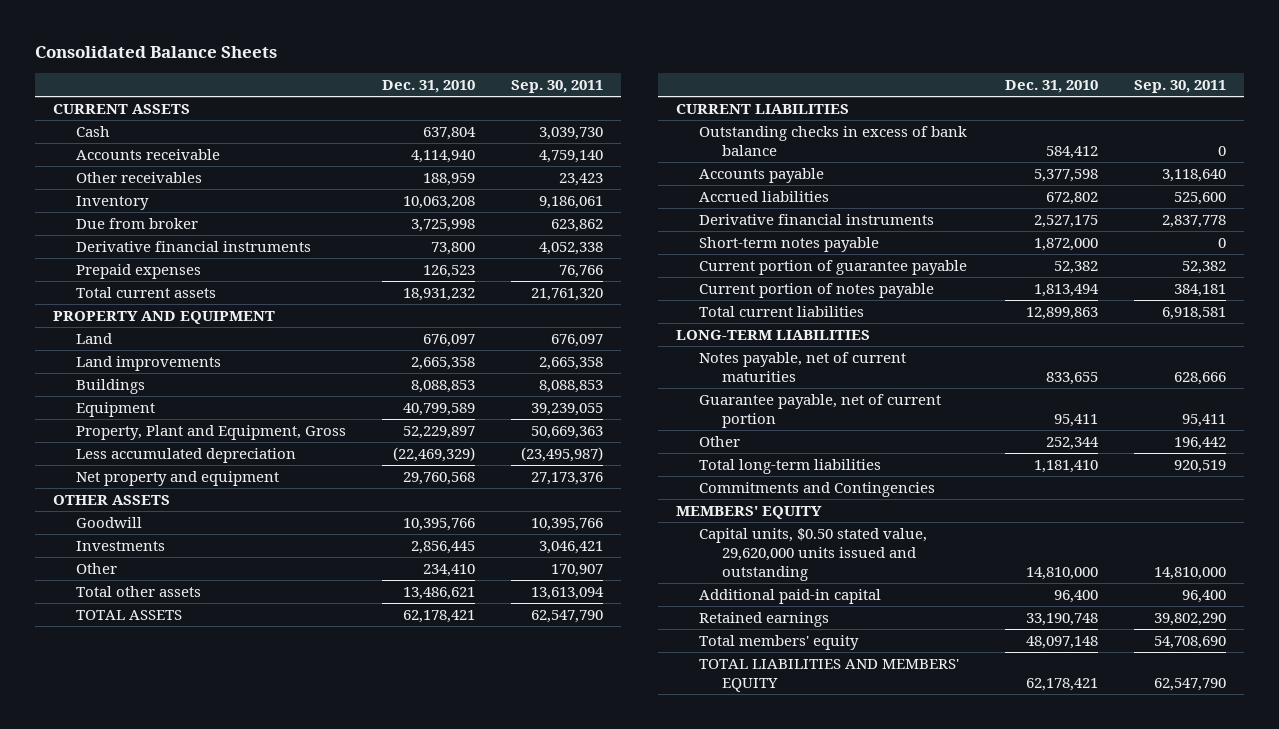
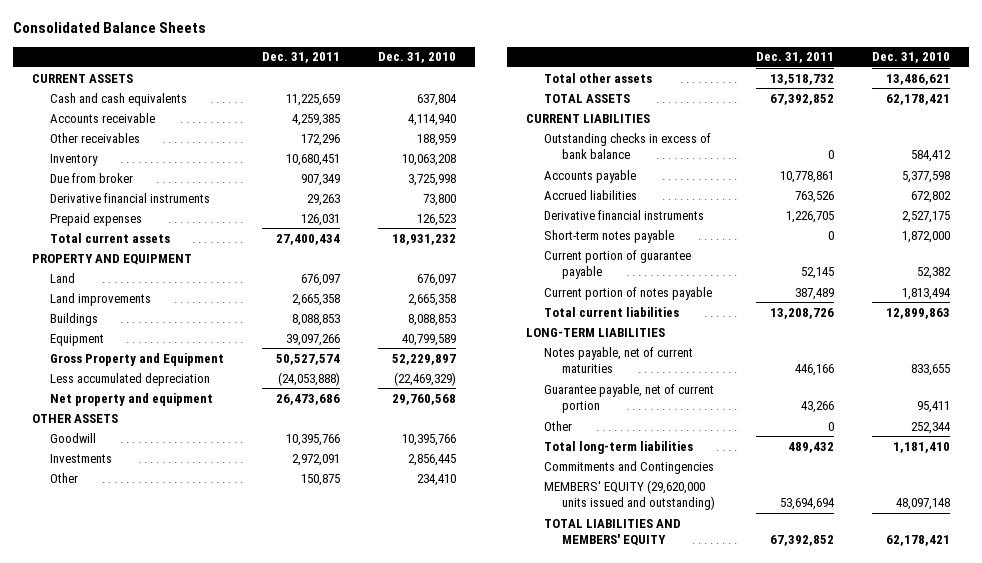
- | Dec. 31, 2010 | Sep. 30, 2011
+ | Dec. 31, 2011 | Dec. 31, 2010
- Cash | 637,804 | 3,039,730
+ Cash and cash equivalents | 11,225,659 | 637,804
- Property, Plant and Equipment, Gross | 52,229,897 | 50,669,363
+ Gross Property and Equipment | 50,527,574 | 52,229,897
- MEMBERS' EQUITY
- Capital units, $0.50 stated value, 29,620,000 units issued and outstanding | 14,810,000 | 14,810,000
- Additional paid-in capital | 96,400 | 96,400
- Retained earnings | 33,190,748 | 39,802,290
- Total members' equity | 48,097,148 | 54,708,690
+ MEMBERS' EQUITY (29,620,000 units issued and outstanding) | 53,694,694 | 48,097,148

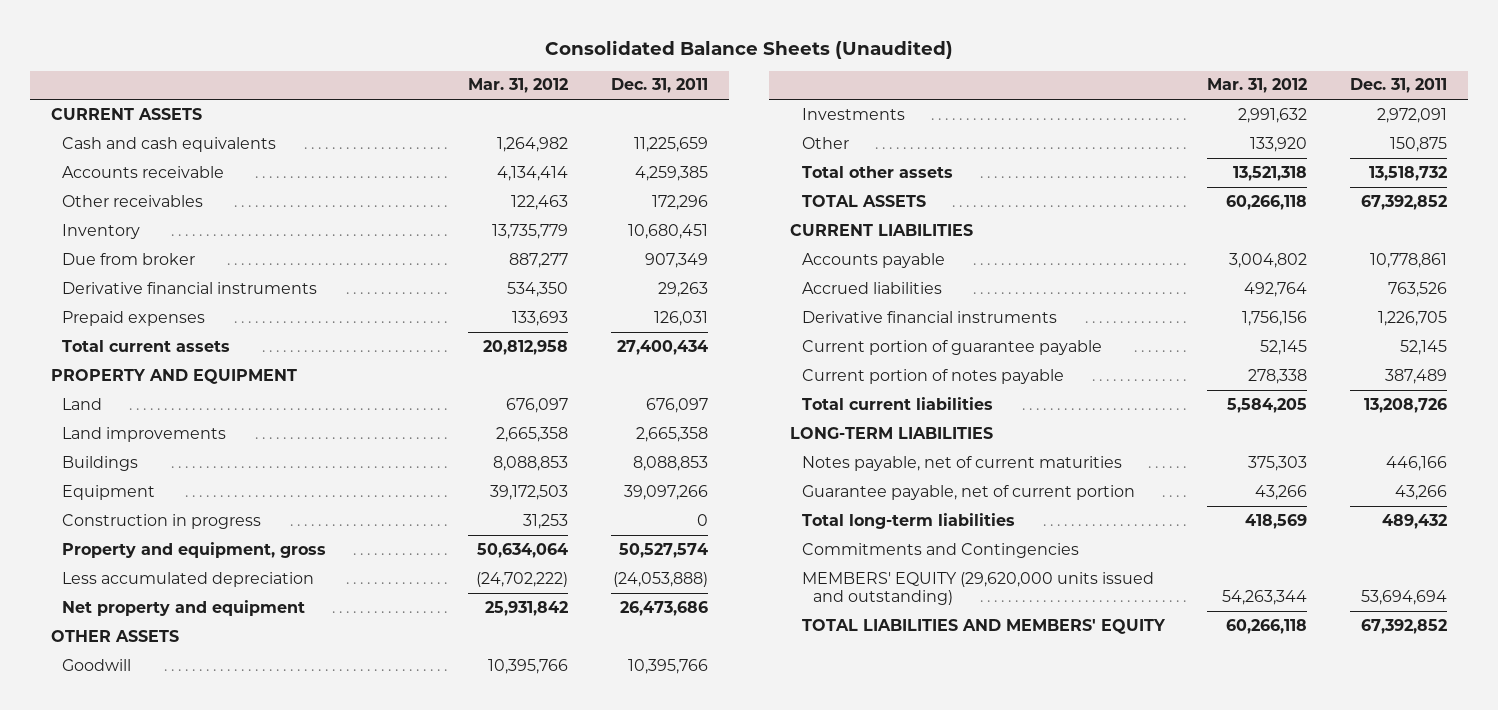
- Consolidated Balance Sheets
+ Consolidated Balance Sheets (Unaudited)
- | Dec. 31, 2011 | Dec. 31, 2010
+ | Mar. 31, 2012 | Dec. 31, 2011
- Gross Property and Equipment | 50,527,574 | 52,229,897
+ Construction in progress | 31,253 | 0
+ Property and equipment, gross | 50,634,064 | 50,527,574
- Outstanding checks in excess of bank balance | 0 | 584,412
- Short-term notes payable | 0 | 1,872,000
- Other | 0 | 252,344

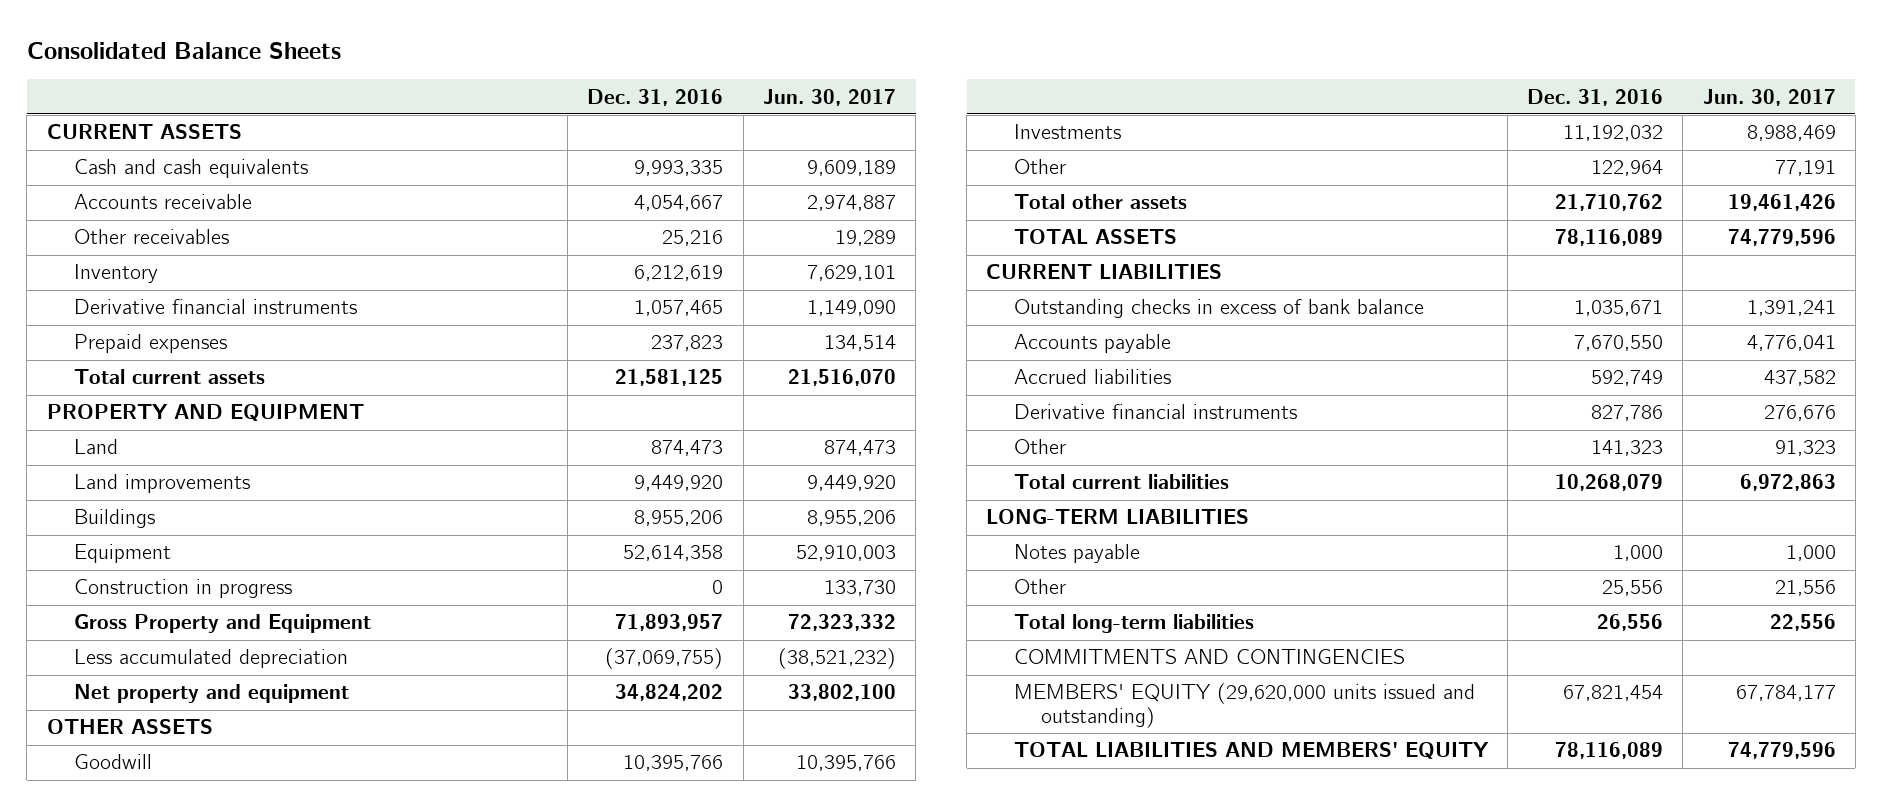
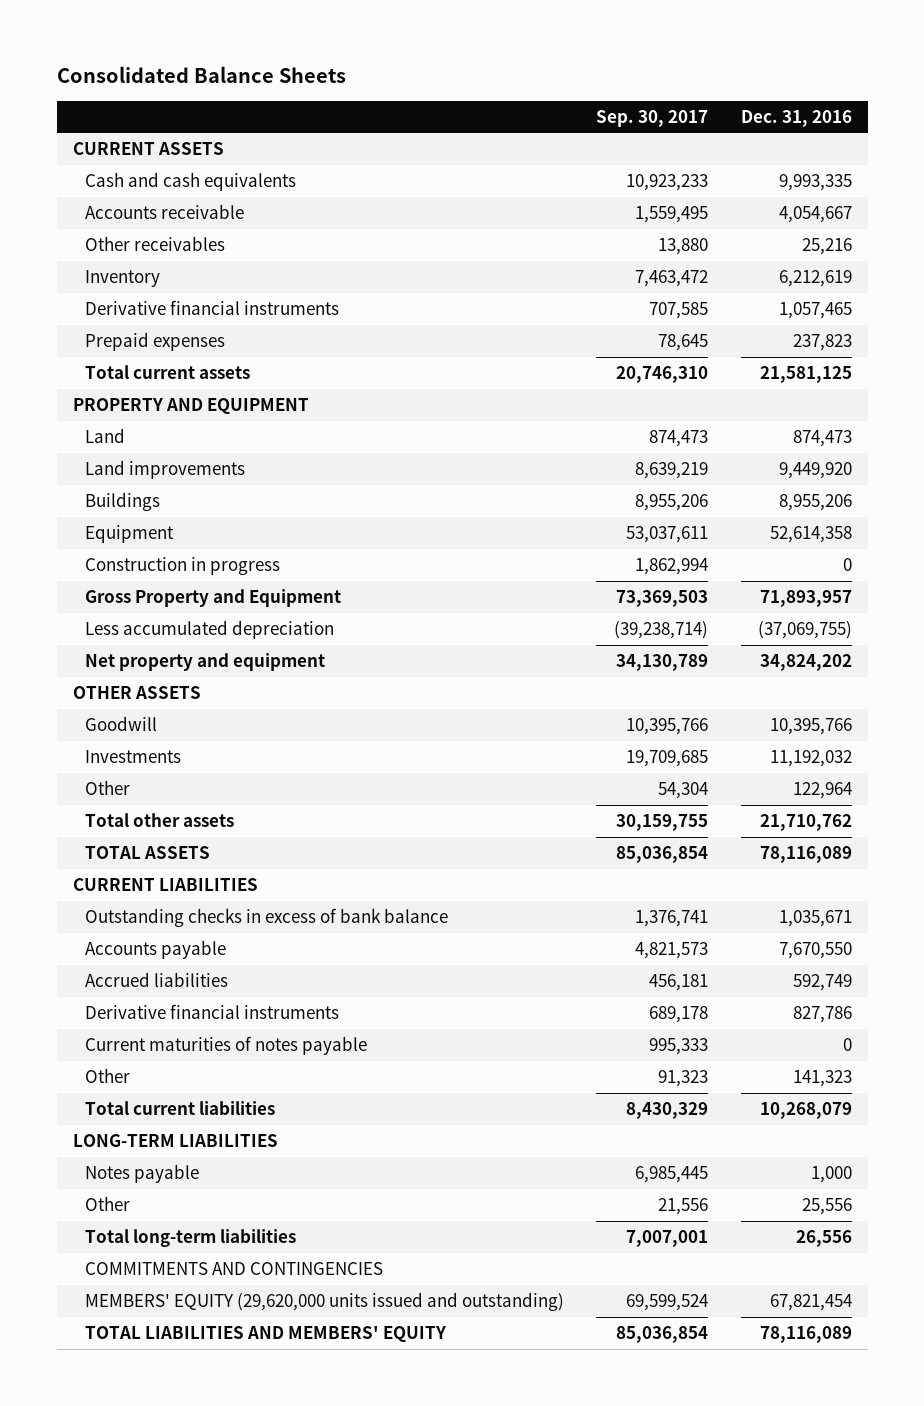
- | Dec. 31, 2016 | Jun. 30, 2017
+ | Sep. 30, 2017 | Dec. 31, 2016
+ Current maturities of notes payable | 995,333 | 0

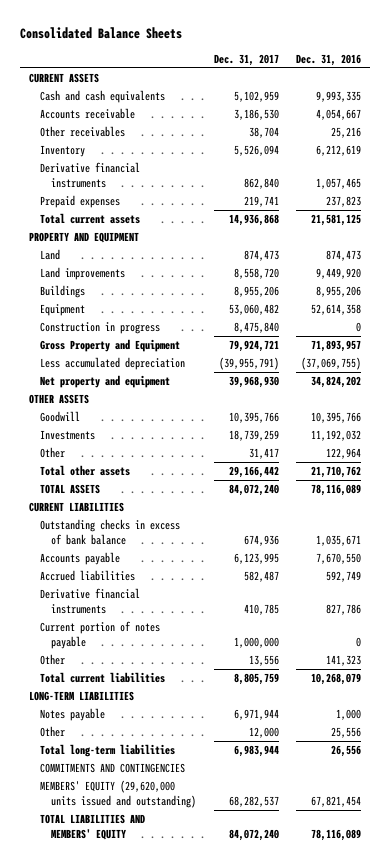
- | Sep. 30, 2017 | Dec. 31, 2016
+ | Dec. 31, 2017 | Dec. 31, 2016
- Current maturities of notes payable | 995,333 | 0
+ Current portion of notes payable | 1,000,000 | 0

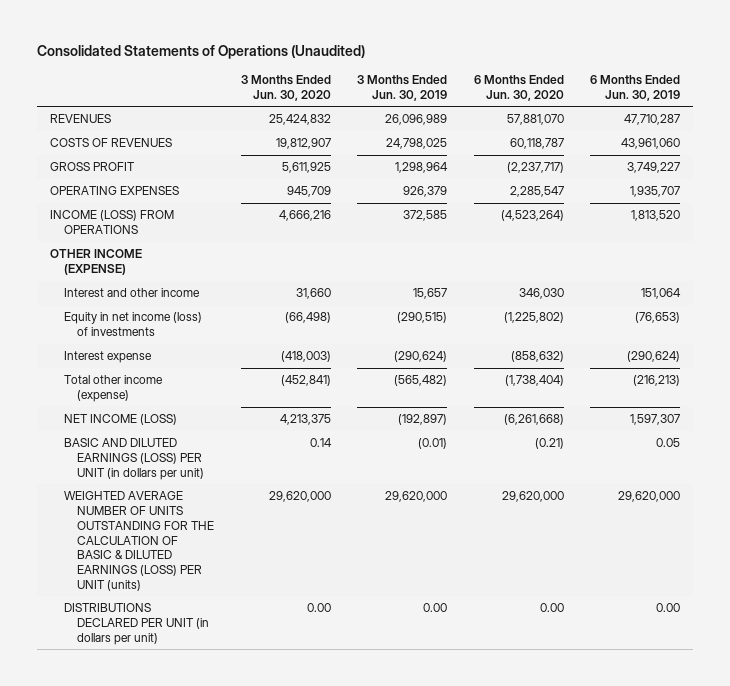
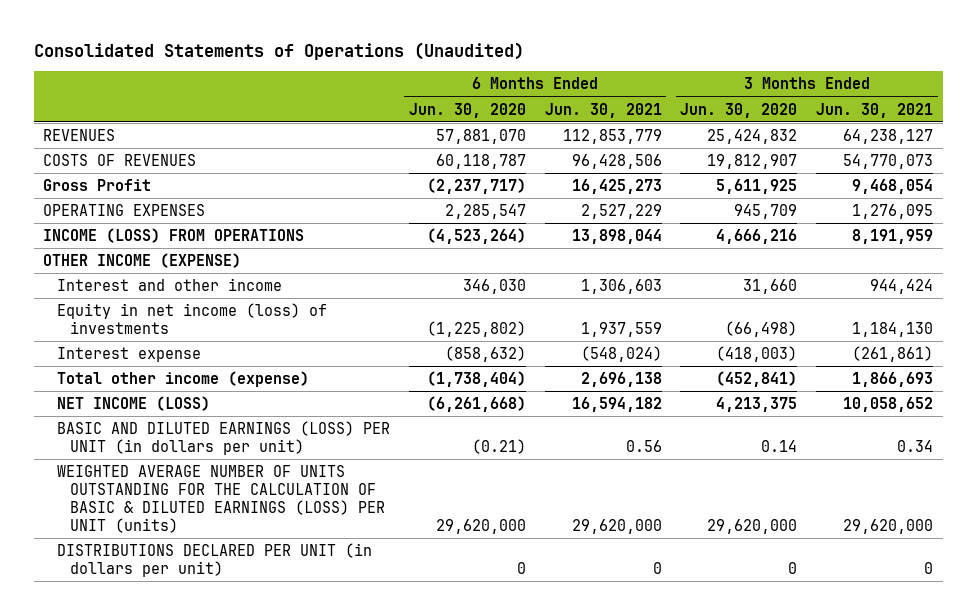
- | 3 Months Ended Jun. 30, 2020 | 3 Months Ended Jun. 30, 2019 | 6 Months Ended Jun. 30, 2020 | 6 Months Ended Jun. 30, 2019
+ | 6 Months Ended Jun. 30, 2020 | 6 Months Ended Jun. 30, 2021 | 3 Months Ended Jun. 30, 2020 | 3 Months Ended Jun. 30, 2021
- GROSS PROFIT | 5,611,925 | 1,298,964 | (2,237,717) | 3,749,227
+ Gross Profit | (2,237,717) | 16,425,273 | 5,611,925 | 9,468,054
- DISTRIBUTIONS DECLARED PER UNIT (in dollars per unit) | 0.00 | 0.00 | 0.00 | 0.00
+ DISTRIBUTIONS DECLARED PER UNIT (in dollars per unit) | 0 | 0 | 0 | 0

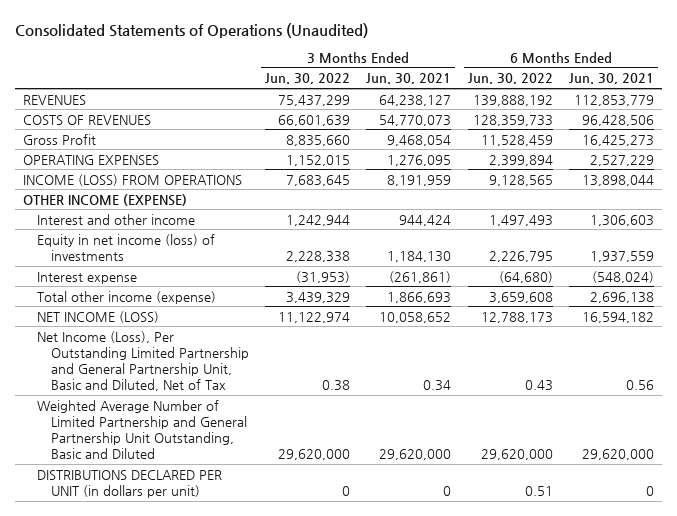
- | 6 Months Ended Jun. 30, 2020 | 6 Months Ended Jun. 30, 2021 | 3 Months Ended Jun. 30, 2020 | 3 Months Ended Jun. 30, 2021
+ | 3 Months Ended Jun. 30, 2022 | 3 Months Ended Jun. 30, 2021 | 6 Months Ended Jun. 30, 2022 | 6 Months Ended Jun. 30, 2021
- BASIC AND DILUTED EARNINGS (LOSS) PER UNIT (in dollars per unit) | (0.21) | 0.56 | 0.14 | 0.34
- WEIGHTED AVERAGE NUMBER OF UNITS OUTSTANDING FOR THE CALCULATION OF BASIC & DILUTED EARNINGS (LOSS) PER UNIT (units) | 29,620,000 | 29,620,000 | 29,620,000 | 29,620,000
+ Net Income (Loss), Per Outstanding Limited Partnership and General Partnership Unit, Basic and Diluted, Net of Tax | 0.38 | 0.34 | 0.43 | 0.56
+ Weighted Average Number of Limited Partnership and General Partnership Unit Outstanding, Basic and Diluted | 29,620,000 | 29,620,000 | 29,620,000 | 29,620,000

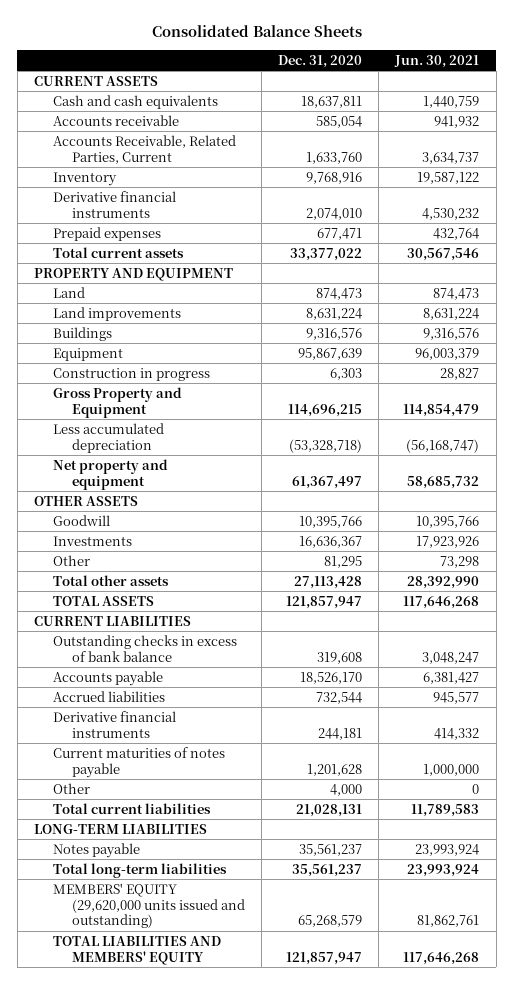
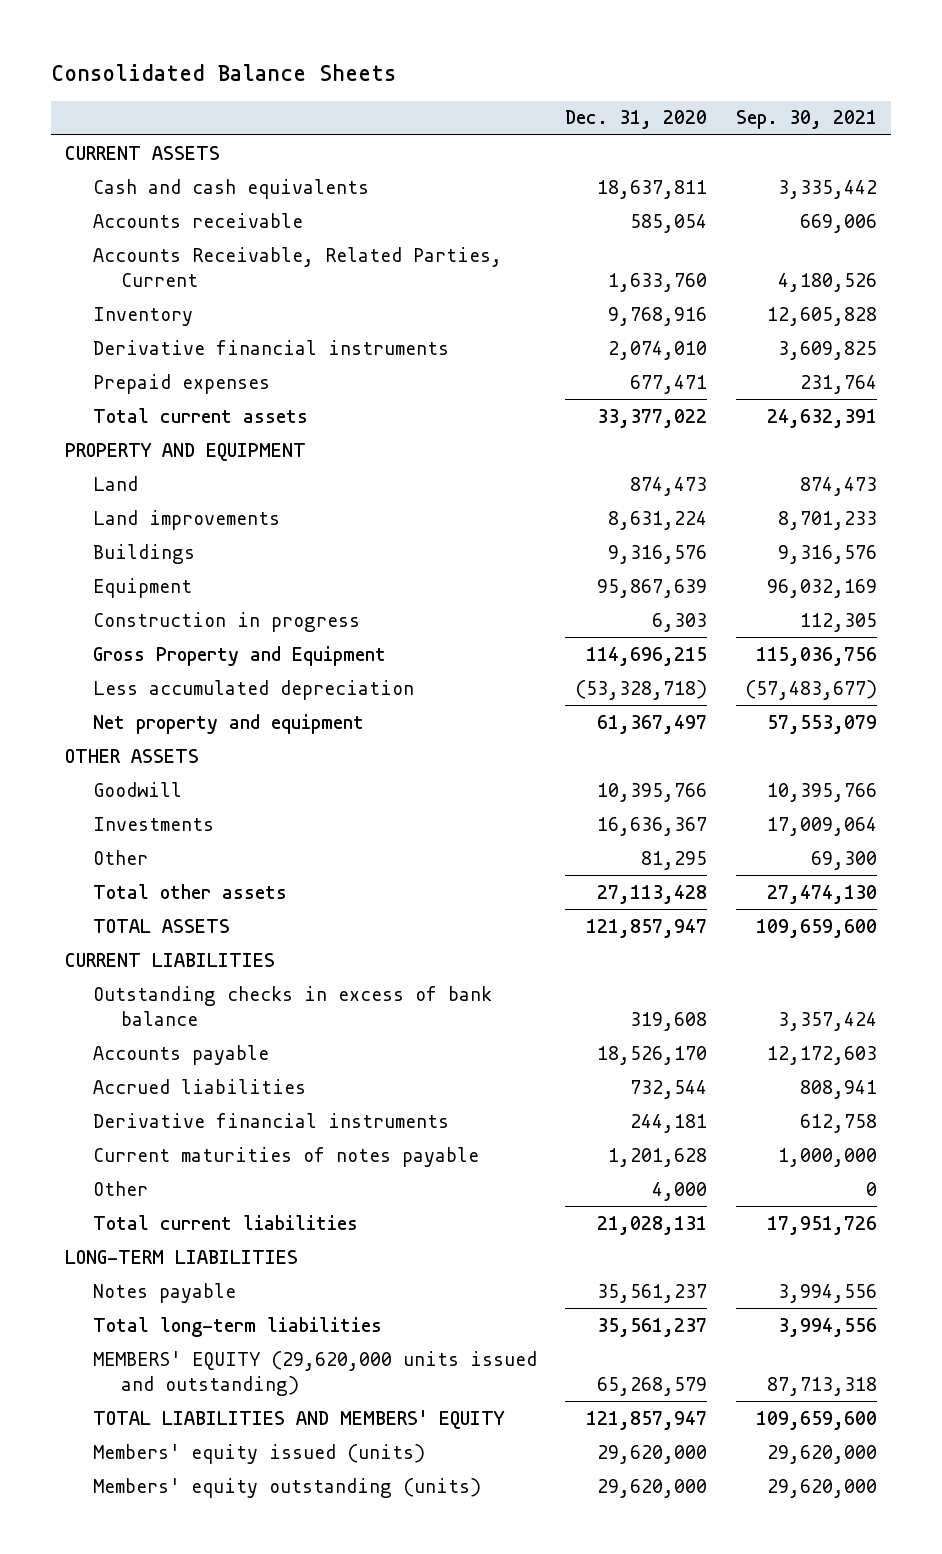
- | Dec. 31, 2020 | Jun. 30, 2021
+ | Dec. 31, 2020 | Sep. 30, 2021
+ Members' equity issued (units) | 29,620,000 | 29,620,000
+ Members' equity outstanding (units) | 29,620,000 | 29,620,000

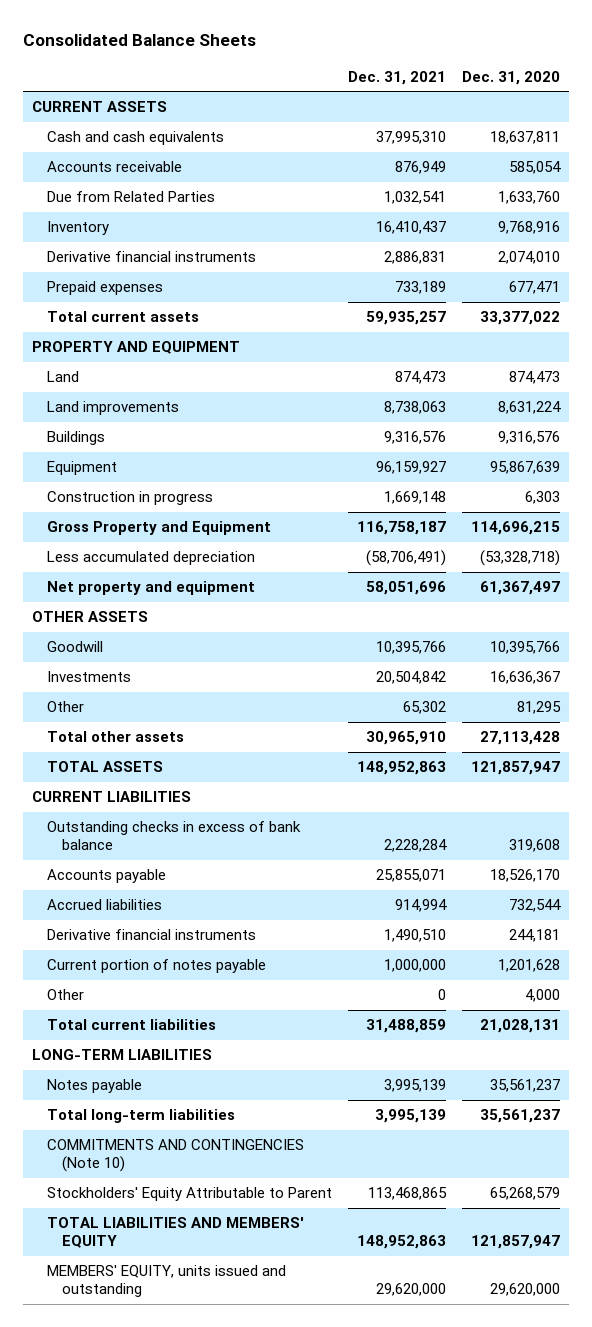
- | Dec. 31, 2020 | Sep. 30, 2021
+ | Dec. 31, 2021 | Dec. 31, 2020
- Accounts Receivable, Related Parties, Current | 1,633,760 | 4,180,526
+ Due from Related Parties | 1,032,541 | 1,633,760
- Current maturities of notes payable | 1,201,628 | 1,000,000
+ Current portion of notes payable | 1,000,000 | 1,201,628
- MEMBERS' EQUITY (29,620,000 units issued and outstanding) | 65,268,579 | 87,713,318
+ COMMITMENTS AND CONTINGENCIES (Note 10)
+ Stockholders' Equity Attributable to Parent | 113,468,865 | 65,268,579
- Members' equity issued (units) | 29,620,000 | 29,620,000
- Members' equity outstanding (units) | 29,620,000 | 29,620,000
+ MEMBERS' EQUITY, units issued and outstanding | 29,620,000 | 29,620,000

